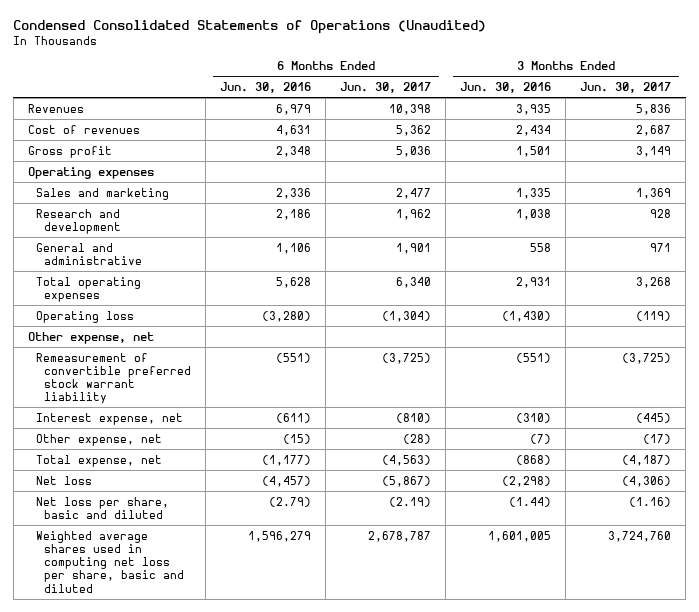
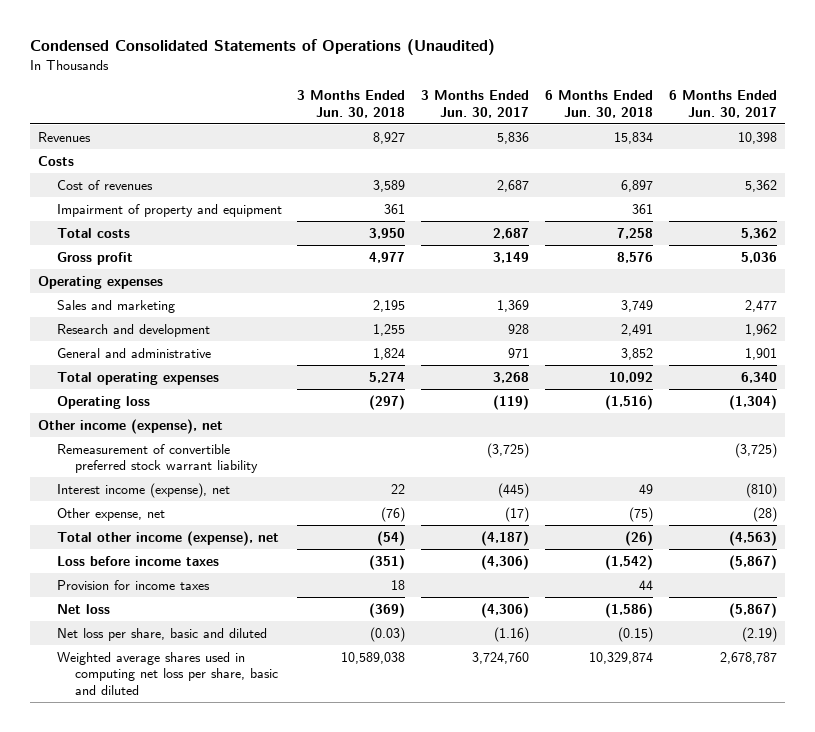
- | 6 Months Ended Jun. 30, 2016 | 6 Months Ended Jun. 30, 2017 | 3 Months Ended Jun. 30, 2016 | 3 Months Ended Jun. 30, 2017
+ | 3 Months Ended Jun. 30, 2018 | 3 Months Ended Jun. 30, 2017 | 6 Months Ended Jun. 30, 2018 | 6 Months Ended Jun. 30, 2017
+ Costs
+ Impairment of property and equipment | 361 | | 361 |
+ Total costs | 3,950 | 2,687 | 7,258 | 5,362
- Other expense, net
+ Other income (expense), net
- Interest expense, net | (611) | (810) | (310) | (445)
+ Interest income (expense), net | 22 | (445) | 49 | (810)
- Total expense, net | (1,177) | (4,563) | (868) | (4,187)
+ Total other income (expense), net | (54) | (4,187) | (26) | (4,563)
+ Loss before income taxes | (351) | (4,306) | (1,542) | (5,867)
+ Provision for income taxes | 18 | | 44 |

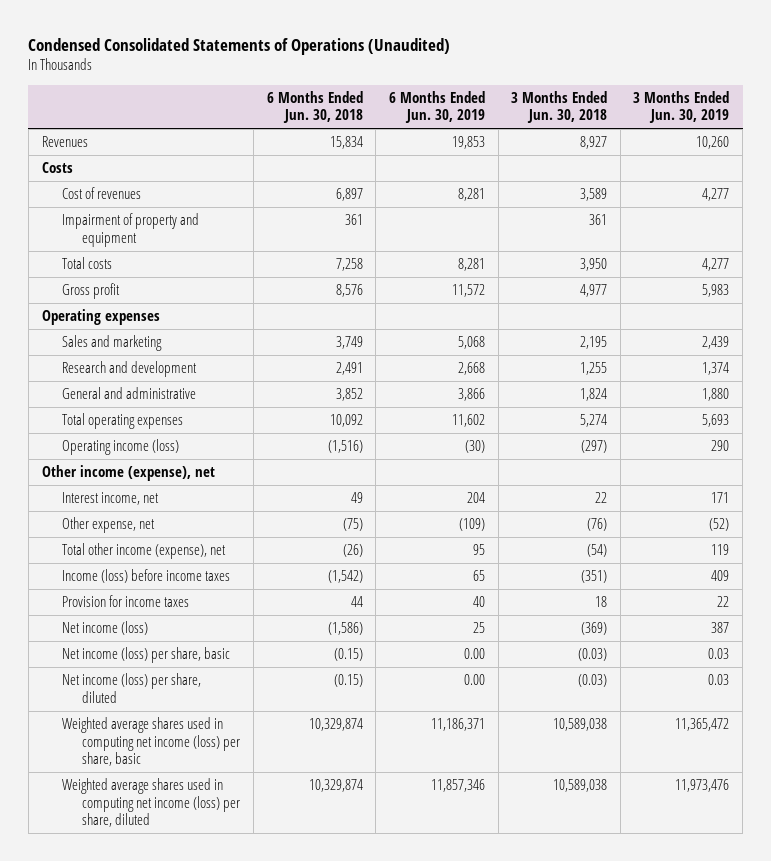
- | 3 Months Ended Jun. 30, 2018 | 3 Months Ended Jun. 30, 2017 | 6 Months Ended Jun. 30, 2018 | 6 Months Ended Jun. 30, 2017
+ | 6 Months Ended Jun. 30, 2018 | 6 Months Ended Jun. 30, 2019 | 3 Months Ended Jun. 30, 2018 | 3 Months Ended Jun. 30, 2019
- Operating loss | (297) | (119) | (1,516) | (1,304)
+ Operating income (loss) | (1,516) | (30) | (297) | 290
- Remeasurement of convertible preferred stock warrant liability | | (3,725) | | (3,725)
- Interest income (expense), net | 22 | (445) | 49 | (810)
+ Interest income, net | 49 | 204 | 22 | 171
- Loss before income taxes | (351) | (4,306) | (1,542) | (5,867)
+ Income (loss) before income taxes | (1,542) | 65 | (351) | 409
- Net loss | (369) | (4,306) | (1,586) | (5,867)
- Net loss per share, basic and diluted | (0.03) | (1.16) | (0.15) | (2.19)
- Weighted average shares used in computing net loss per share, basic and diluted | 10,589,038 | 3,724,760 | 10,329,874 | 2,678,787
+ Net income (loss) | (1,586) | 25 | (369) | 387
+ Net income (loss) per share, basic | (0.15) | 0.00 | (0.03) | 0.03
+ Net income (loss) per share, diluted | (0.15) | 0.00 | (0.03) | 0.03
+ Weighted average shares used in computing net income (loss) per share, basic | 10,329,874 | 11,186,371 | 10,589,038 | 11,365,472
+ Weighted average shares used in computing net income (loss) per share, diluted | 10,329,874 | 11,857,346 | 10,589,038 | 11,973,476

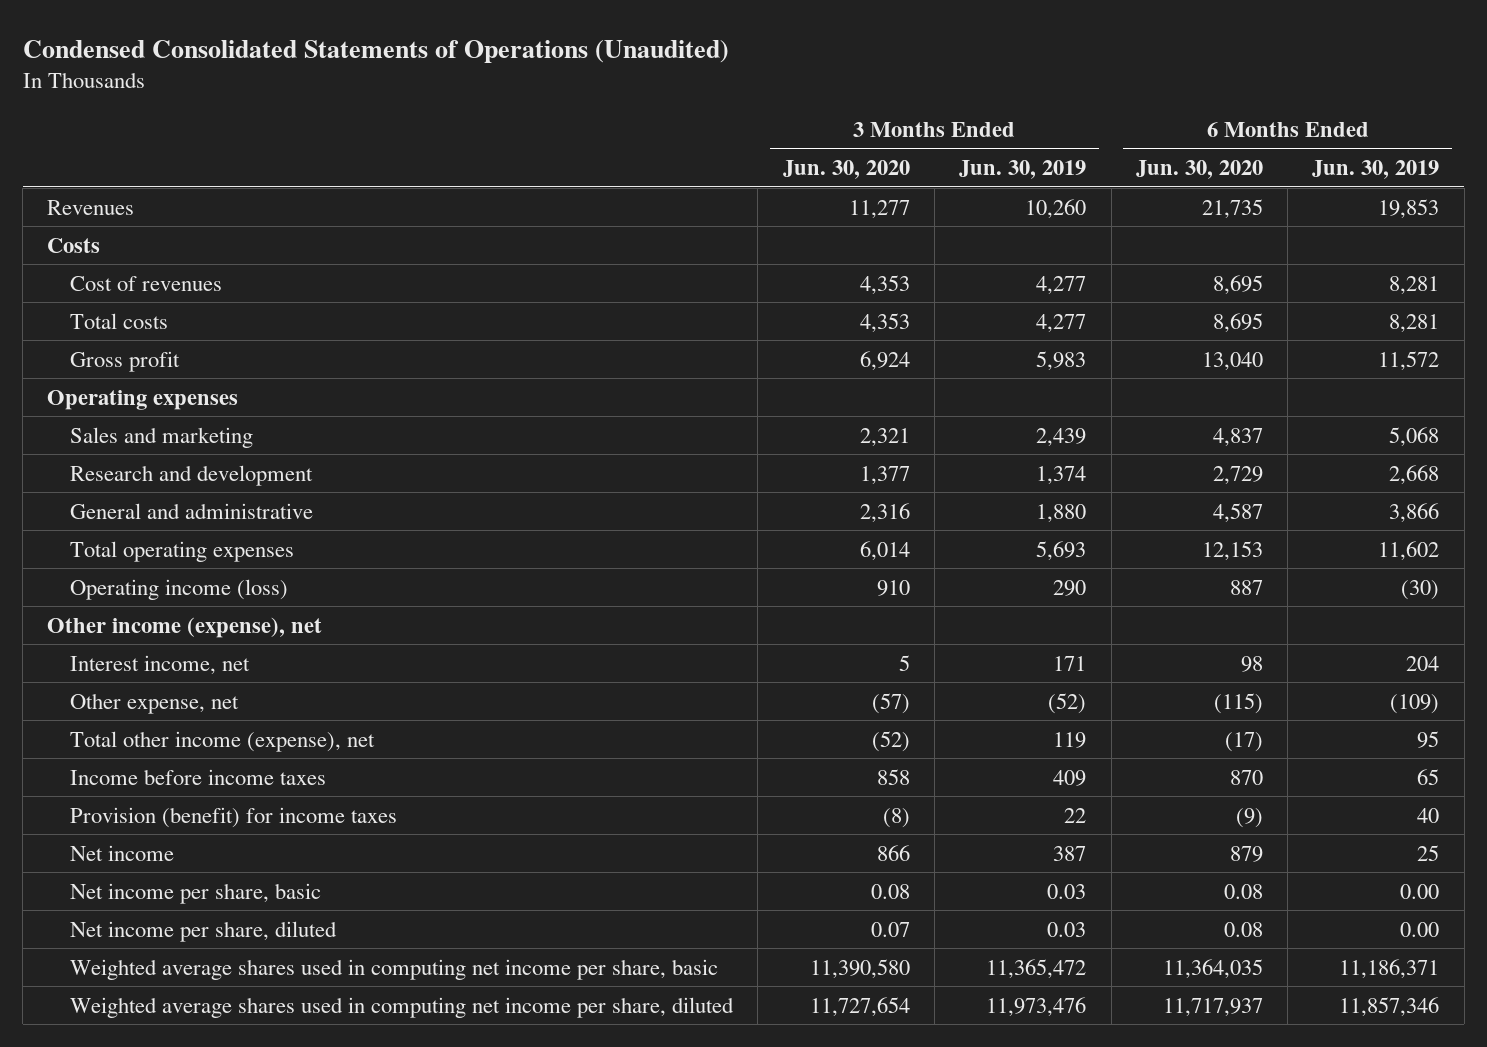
- | 6 Months Ended Jun. 30, 2018 | 6 Months Ended Jun. 30, 2019 | 3 Months Ended Jun. 30, 2018 | 3 Months Ended Jun. 30, 2019
+ | 3 Months Ended Jun. 30, 2020 | 3 Months Ended Jun. 30, 2019 | 6 Months Ended Jun. 30, 2020 | 6 Months Ended Jun. 30, 2019
- Impairment of property and equipment | 361 | | 361 |
- Income (loss) before income taxes | (1,542) | 65 | (351) | 409
- Provision for income taxes | 44 | 40 | 18 | 22
- Net income (loss) | (1,586) | 25 | (369) | 387
- Net income (loss) per share, basic | (0.15) | 0.00 | (0.03) | 0.03
- Net income (loss) per share, diluted | (0.15) | 0.00 | (0.03) | 0.03
- Weighted average shares used in computing net income (loss) per share, basic | 10,329,874 | 11,186,371 | 10,589,038 | 11,365,472
- Weighted average shares used in computing net income (loss) per share, diluted | 10,329,874 | 11,857,346 | 10,589,038 | 11,973,476
+ Income before income taxes | 858 | 409 | 870 | 65
+ Provision (benefit) for income taxes | (8) | 22 | (9) | 40
+ Net income | 866 | 387 | 879 | 25
+ Net income per share, basic | 0.08 | 0.03 | 0.08 | 0.00
+ Net income per share, diluted | 0.07 | 0.03 | 0.08 | 0.00
+ Weighted average shares used in computing net income per share, basic | 11,390,580 | 11,365,472 | 11,364,035 | 11,186,371
+ Weighted average shares used in computing net income per share, diluted | 11,727,654 | 11,973,476 | 11,717,937 | 11,857,346

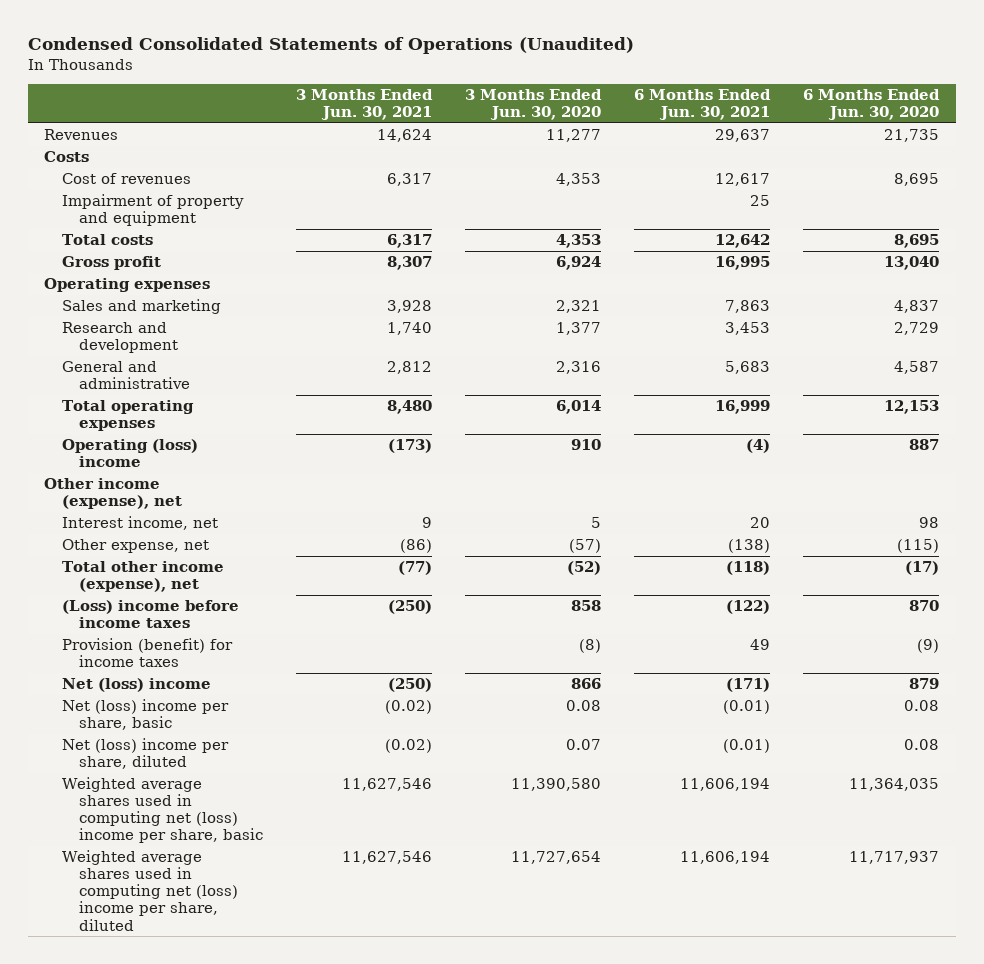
- | 3 Months Ended Jun. 30, 2020 | 3 Months Ended Jun. 30, 2019 | 6 Months Ended Jun. 30, 2020 | 6 Months Ended Jun. 30, 2019
+ | 3 Months Ended Jun. 30, 2021 | 3 Months Ended Jun. 30, 2020 | 6 Months Ended Jun. 30, 2021 | 6 Months Ended Jun. 30, 2020
+ Impairment of property and equipment | | | 25 |
- Operating income (loss) | 910 | 290 | 887 | (30)
+ Operating (loss) income | (173) | 910 | (4) | 887
- Income before income taxes | 858 | 409 | 870 | 65
+ (Loss) income before income taxes | (250) | 858 | (122) | 870
- Net income | 866 | 387 | 879 | 25
- Net income per share, basic | 0.08 | 0.03 | 0.08 | 0.00
- Net income per share, diluted | 0.07 | 0.03 | 0.08 | 0.00
- Weighted average shares used in computing net income per share, basic | 11,390,580 | 11,365,472 | 11,364,035 | 11,186,371
- Weighted average shares used in computing net income per share, diluted | 11,727,654 | 11,973,476 | 11,717,937 | 11,857,346
+ Net (loss) income | (250) | 866 | (171) | 879
+ Net (loss) income per share, basic | (0.02) | 0.08 | (0.01) | 0.08
+ Net (loss) income per share, diluted | (0.02) | 0.07 | (0.01) | 0.08
+ Weighted average shares used in computing net (loss) income per share, basic | 11,627,546 | 11,390,580 | 11,606,194 | 11,364,035
+ Weighted average shares used in computing net (loss) income per share, diluted | 11,627,546 | 11,727,654 | 11,606,194 | 11,717,937

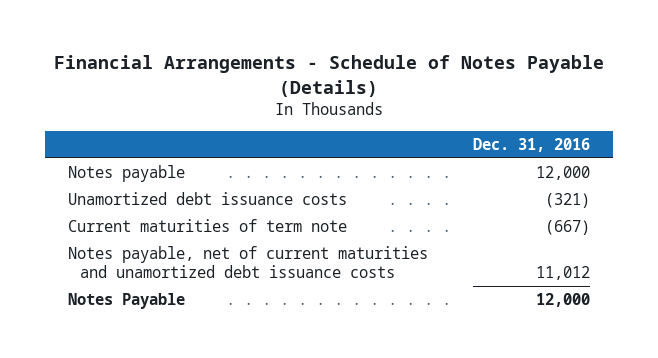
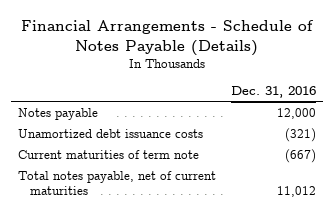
- Notes payable, net of current maturities and unamortized debt issuance costs | 11,012
- Notes Payable | 12,000
+ Total notes payable, net of current maturities | 11,012

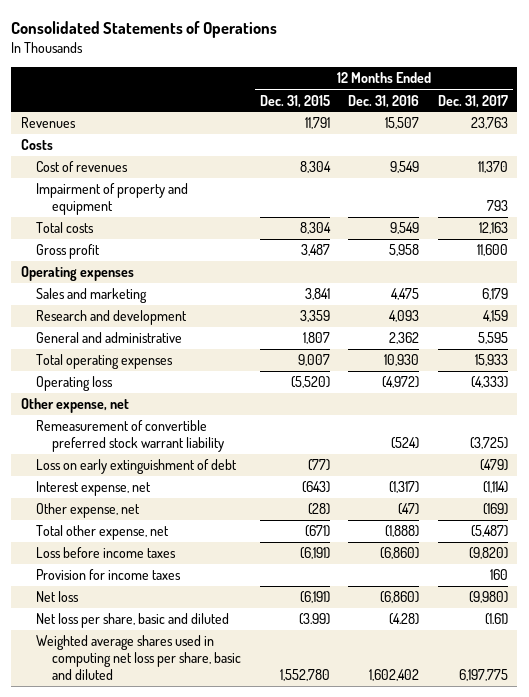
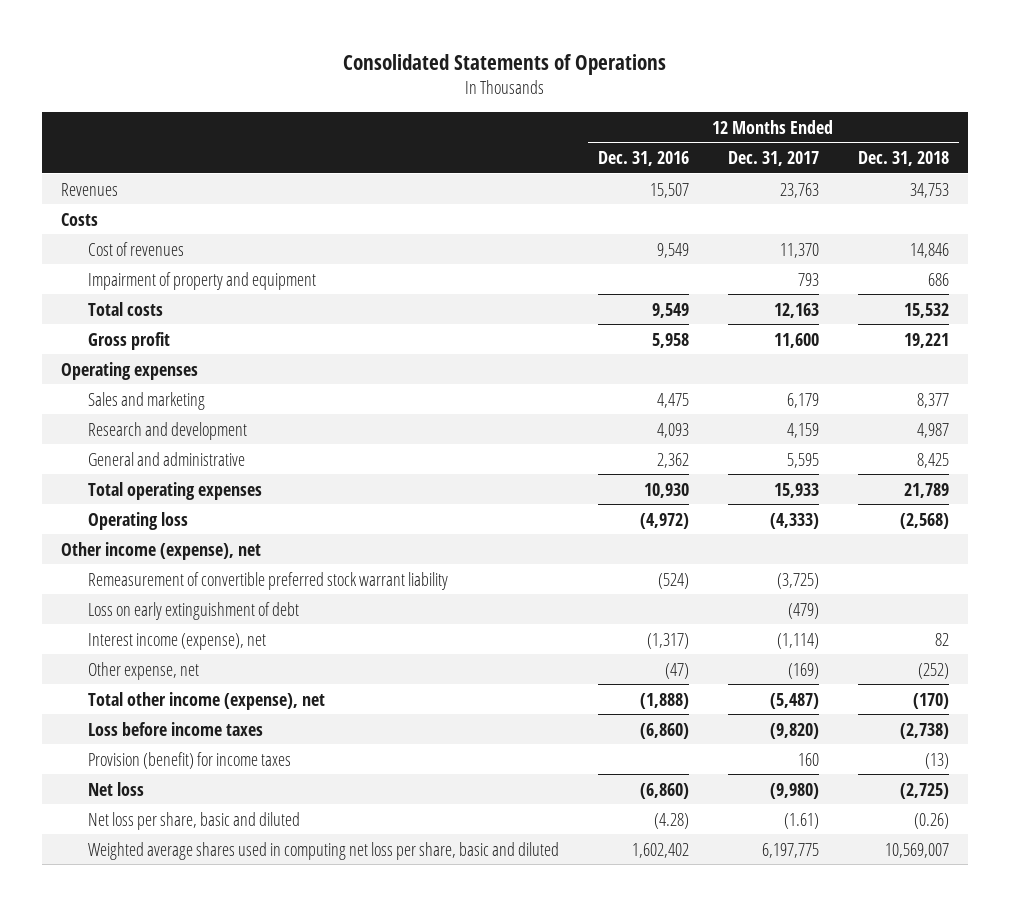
- | 12 Months Ended Dec. 31, 2015 | 12 Months Ended Dec. 31, 2016 | 12 Months Ended Dec. 31, 2017
+ | 12 Months Ended Dec. 31, 2016 | 12 Months Ended Dec. 31, 2017 | 12 Months Ended Dec. 31, 2018
- Other expense, net
+ Other income (expense), net
- Interest expense, net | (643) | (1,317) | (1,114)
+ Interest income (expense), net | (1,317) | (1,114) | 82
- Total other expense, net | (671) | (1,888) | (5,487)
+ Total other income (expense), net | (1,888) | (5,487) | (170)
- Provision for income taxes | | | 160
+ Provision (benefit) for income taxes | | 160 | (13)

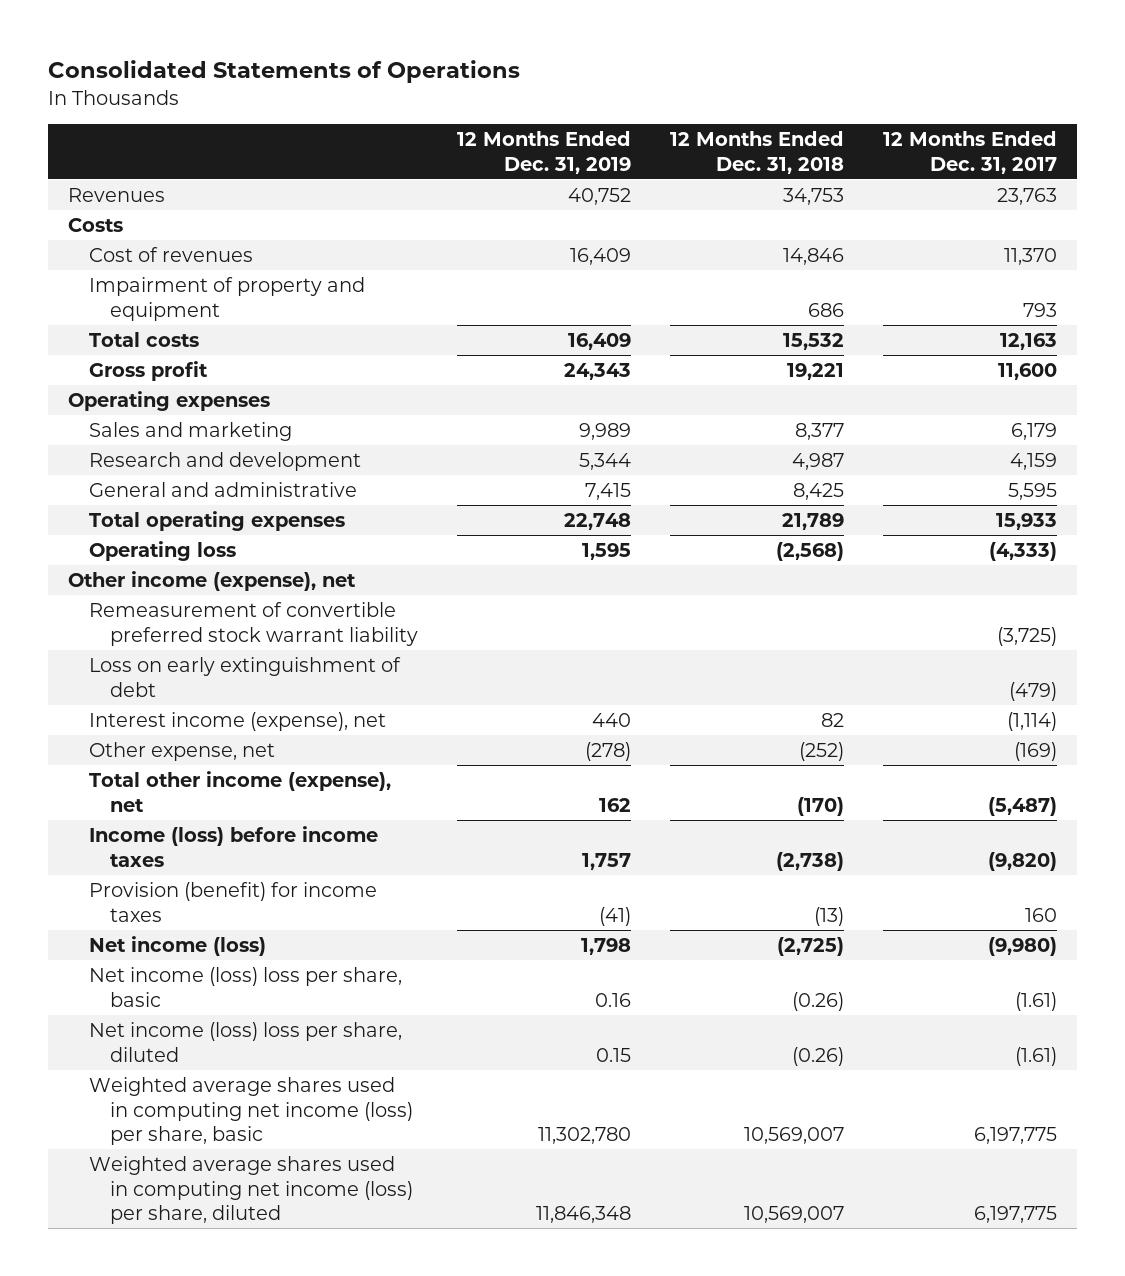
- | 12 Months Ended Dec. 31, 2016 | 12 Months Ended Dec. 31, 2017 | 12 Months Ended Dec. 31, 2018
+ | 12 Months Ended Dec. 31, 2019 | 12 Months Ended Dec. 31, 2018 | 12 Months Ended Dec. 31, 2017
- Loss before income taxes | (6,860) | (9,820) | (2,738)
+ Income (loss) before income taxes | 1,757 | (2,738) | (9,820)
- Net loss | (6,860) | (9,980) | (2,725)
- Net loss per share, basic and diluted | (4.28) | (1.61) | (0.26)
- Weighted average shares used in computing net loss per share, basic and diluted | 1,602,402 | 6,197,775 | 10,569,007
+ Net income (loss) | 1,798 | (2,725) | (9,980)
+ Net income (loss) loss per share, basic | 0.16 | (0.26) | (1.61)
+ Net income (loss) loss per share, diluted | 0.15 | (0.26) | (1.61)
+ Weighted average shares used in computing net income (loss) per share, basic | 11,302,780 | 10,569,007 | 6,197,775
+ Weighted average shares used in computing net income (loss) per share, diluted | 11,846,348 | 10,569,007 | 6,197,775

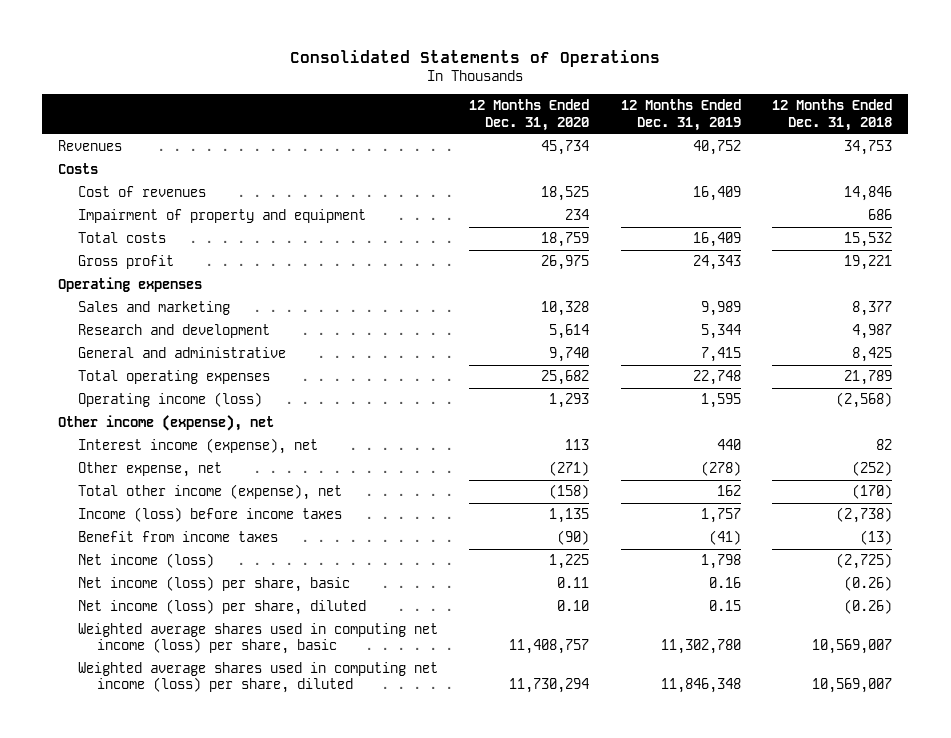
- | 12 Months Ended Dec. 31, 2019 | 12 Months Ended Dec. 31, 2018 | 12 Months Ended Dec. 31, 2017
+ | 12 Months Ended Dec. 31, 2020 | 12 Months Ended Dec. 31, 2019 | 12 Months Ended Dec. 31, 2018
- Operating loss | 1,595 | (2,568) | (4,333)
+ Operating income (loss) | 1,293 | 1,595 | (2,568)
- Remeasurement of convertible preferred stock warrant liability | | | (3,725)
- Loss on early extinguishment of debt | | | (479)
- Provision (benefit) for income taxes | (41) | (13) | 160
+ Benefit from income taxes | (90) | (41) | (13)
- Net income (loss) loss per share, basic | 0.16 | (0.26) | (1.61)
- Net income (loss) loss per share, diluted | 0.15 | (0.26) | (1.61)
+ Net income (loss) per share, basic | 0.11 | 0.16 | (0.26)
+ Net income (loss) per share, diluted | 0.10 | 0.15 | (0.26)

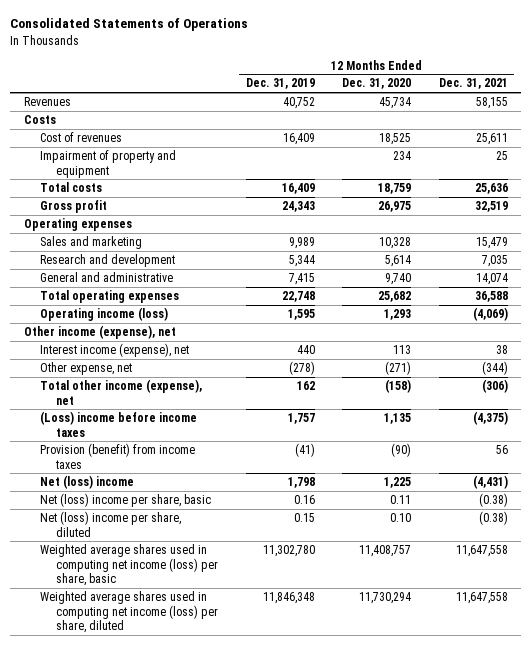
- | 12 Months Ended Dec. 31, 2020 | 12 Months Ended Dec. 31, 2019 | 12 Months Ended Dec. 31, 2018
+ | 12 Months Ended Dec. 31, 2019 | 12 Months Ended Dec. 31, 2020 | 12 Months Ended Dec. 31, 2021
- Income (loss) before income taxes | 1,135 | 1,757 | (2,738)
- Benefit from income taxes | (90) | (41) | (13)
- Net income (loss) | 1,225 | 1,798 | (2,725)
- Net income (loss) per share, basic | 0.11 | 0.16 | (0.26)
- Net income (loss) per share, diluted | 0.10 | 0.15 | (0.26)
+ (Loss) income before income taxes | 1,757 | 1,135 | (4,375)
+ Provision (benefit) from income taxes | (41) | (90) | 56
+ Net (loss) income | 1,798 | 1,225 | (4,431)
+ Net (loss) income per share, basic | 0.16 | 0.11 | (0.38)
+ Net (loss) income per share, diluted | 0.15 | 0.10 | (0.38)

